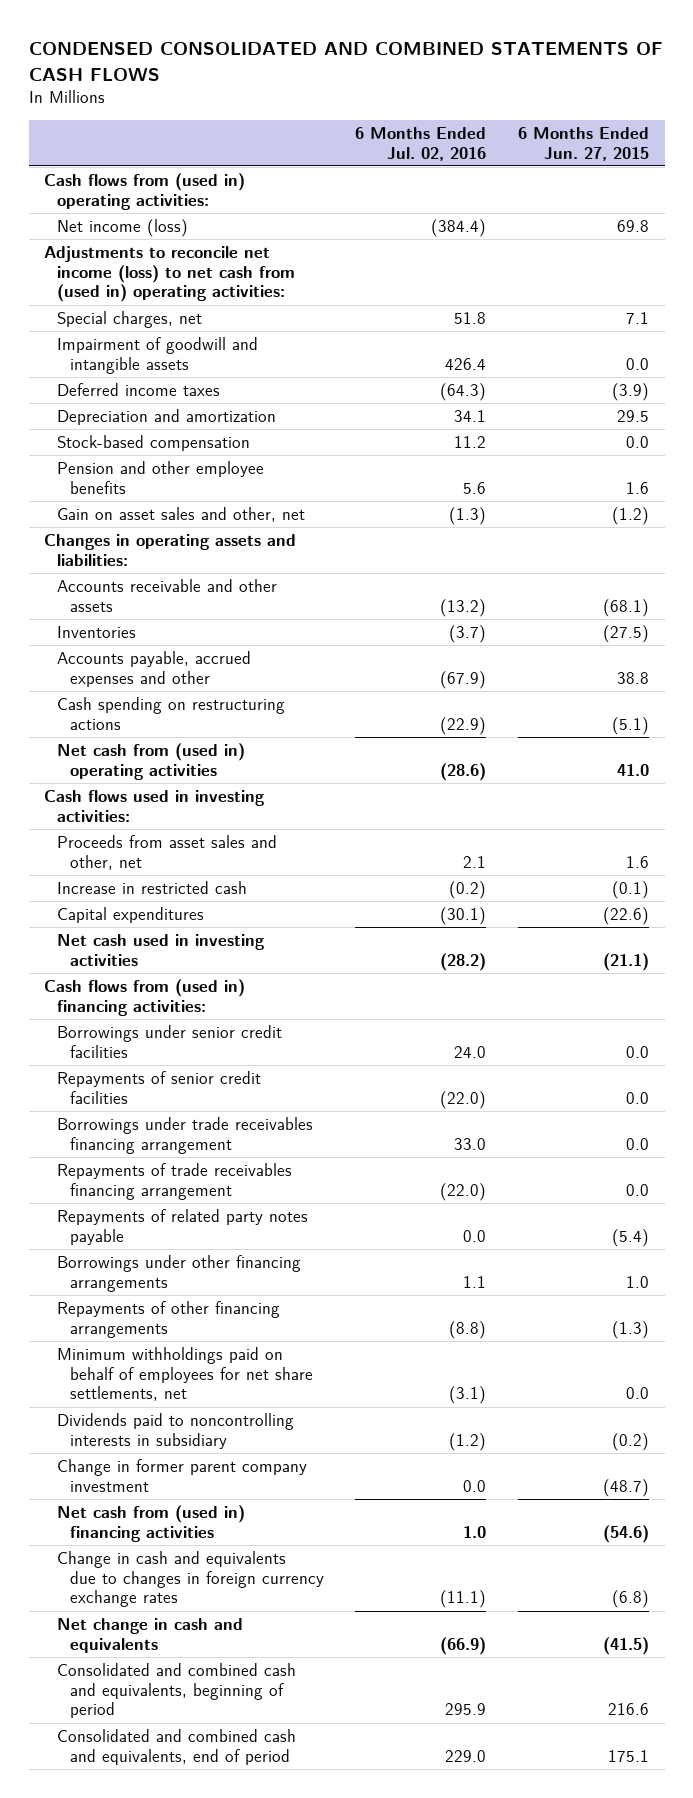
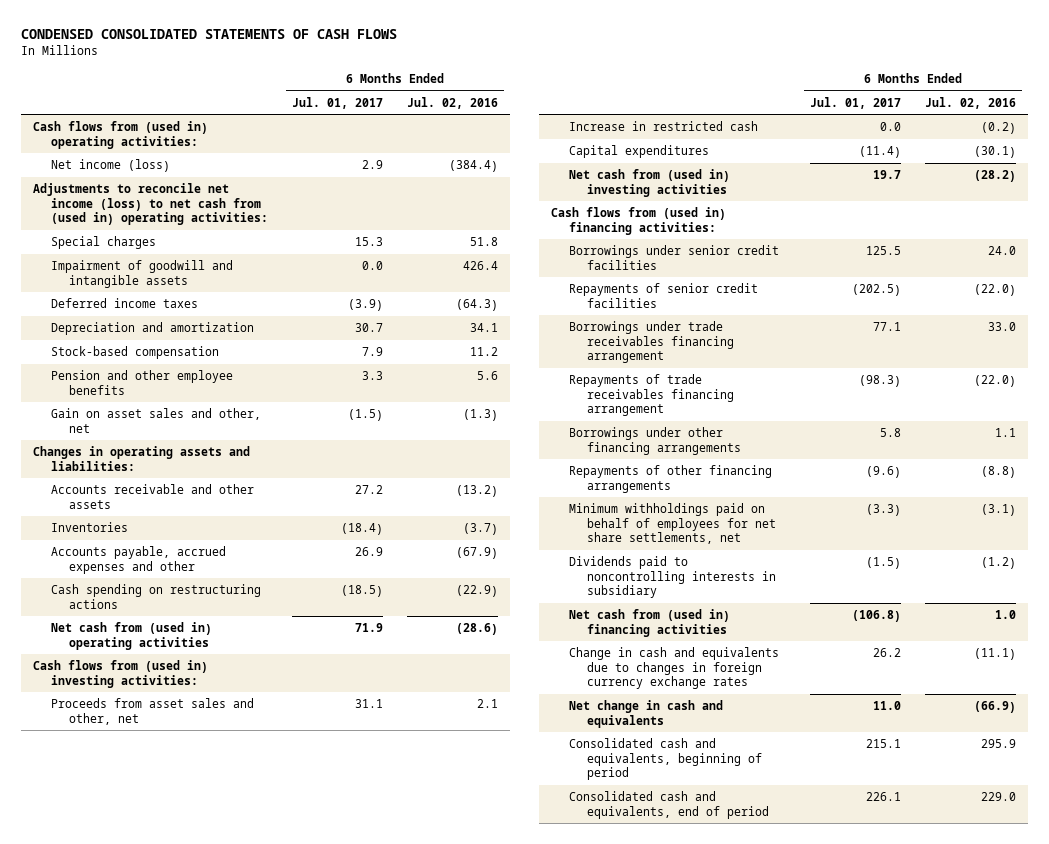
- CONDENSED CONSOLIDATED AND COMBINED STATEMENTS OF CASH FLOWS
+ CONDENSED CONSOLIDATED STATEMENTS OF CASH FLOWS
- | 6 Months Ended Jul. 02, 2016 | 6 Months Ended Jun. 27, 2015
+ | 6 Months Ended Jul. 01, 2017 | 6 Months Ended Jul. 02, 2016
- Special charges, net | 51.8 | 7.1
+ Special charges | 15.3 | 51.8
- Cash flows used in investing activities:
+ Cash flows from (used in) investing activities:
- Net cash used in investing activities | (28.2) | (21.1)
+ Net cash from (used in) investing activities | 19.7 | (28.2)
- Repayments of related party notes payable | 0.0 | (5.4)
- Change in former parent company investment | 0.0 | (48.7)
- Consolidated and combined cash and equivalents, beginning of period | 295.9 | 216.6
- Consolidated and combined cash and equivalents, end of period | 229.0 | 175.1
+ Consolidated cash and equivalents, beginning of period | 215.1 | 295.9
+ Consolidated cash and equivalents, end of period | 226.1 | 229.0

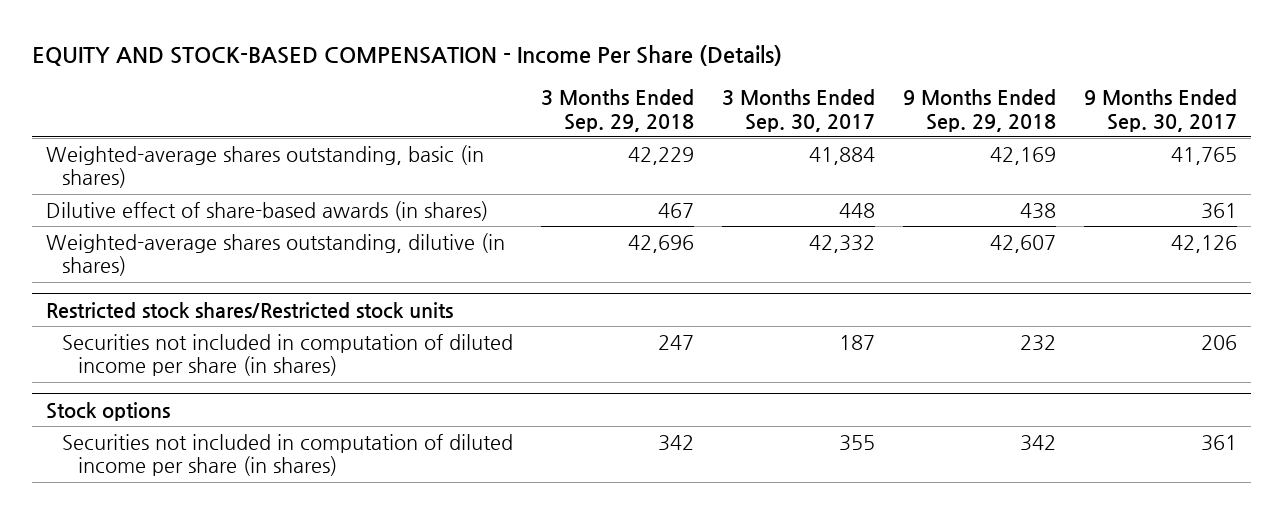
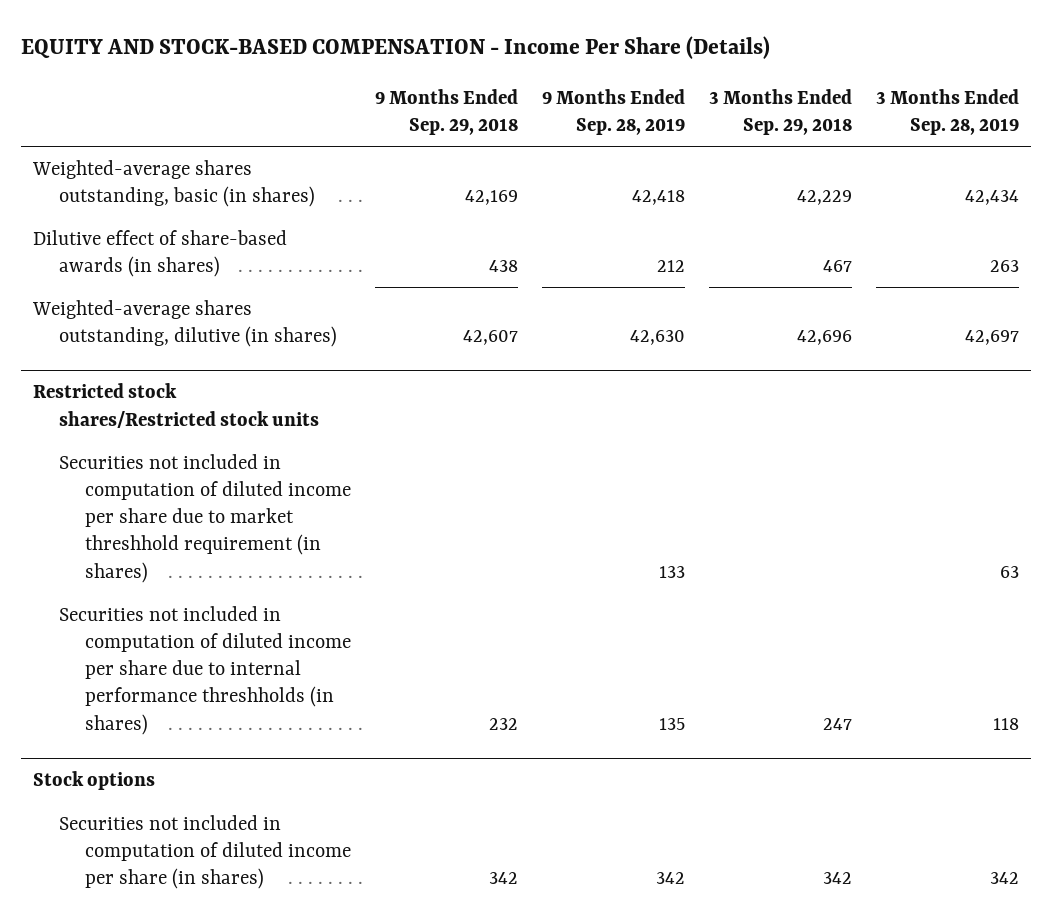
- | 3 Months Ended Sep. 29, 2018 | 3 Months Ended Sep. 30, 2017 | 9 Months Ended Sep. 29, 2018 | 9 Months Ended Sep. 30, 2017
+ | 9 Months Ended Sep. 29, 2018 | 9 Months Ended Sep. 28, 2019 | 3 Months Ended Sep. 29, 2018 | 3 Months Ended Sep. 28, 2019
@ Restricted stock shares/Restricted stock units
- Securities not included in computation of diluted income per share (in shares) | 247 | 187 | 232 | 206
+ Securities not included in computation of diluted income per share due to market threshhold requirement (in shares) | | 133 | | 63
+ Securities not included in computation of diluted income per share due to internal performance threshholds (in shares) | 232 | 135 | 247 | 118

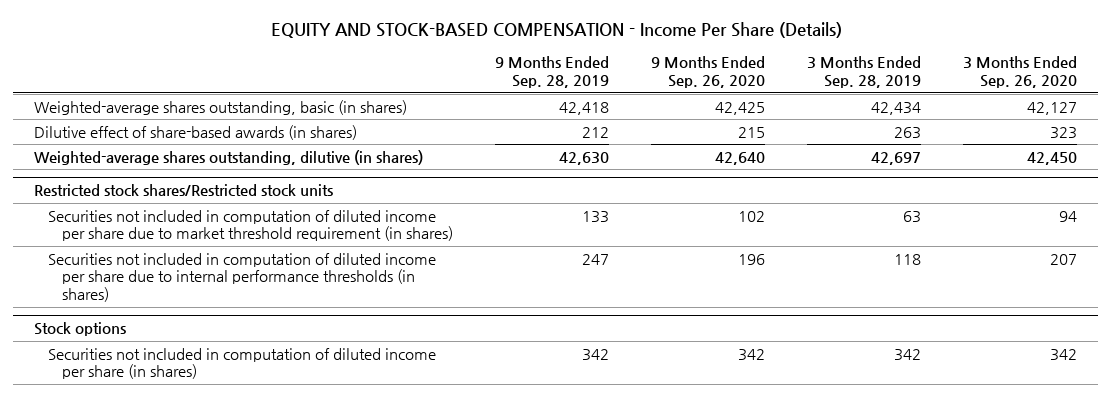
- | 9 Months Ended Sep. 29, 2018 | 9 Months Ended Sep. 28, 2019 | 3 Months Ended Sep. 29, 2018 | 3 Months Ended Sep. 28, 2019
+ | 9 Months Ended Sep. 28, 2019 | 9 Months Ended Sep. 26, 2020 | 3 Months Ended Sep. 28, 2019 | 3 Months Ended Sep. 26, 2020
@ Restricted stock shares/Restricted stock units
- Securities not included in computation of diluted income per share due to market threshhold requirement (in shares) | | 133 | | 63
- Securities not included in computation of diluted income per share due to internal performance threshholds (in shares) | 232 | 135 | 247 | 118
+ Securities not included in computation of diluted income per share due to market threshold requirement (in shares) | 133 | 102 | 63 | 94
+ Securities not included in computation of diluted income per share due to internal performance thresholds (in shares) | 247 | 196 | 118 | 207

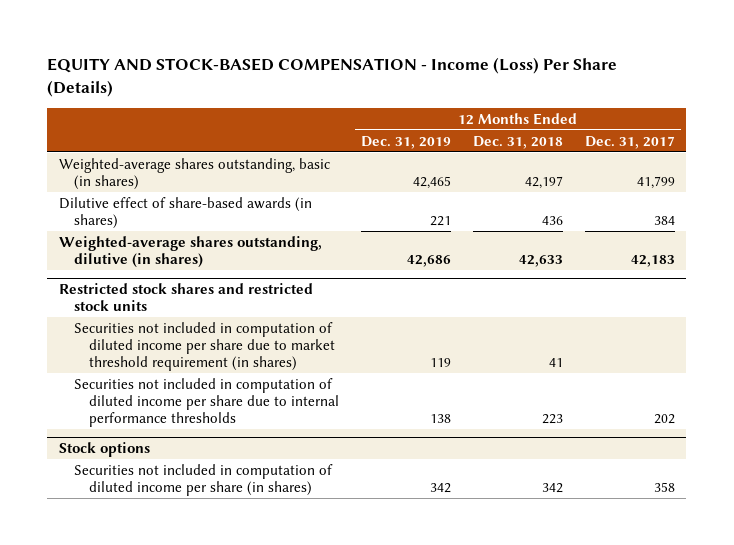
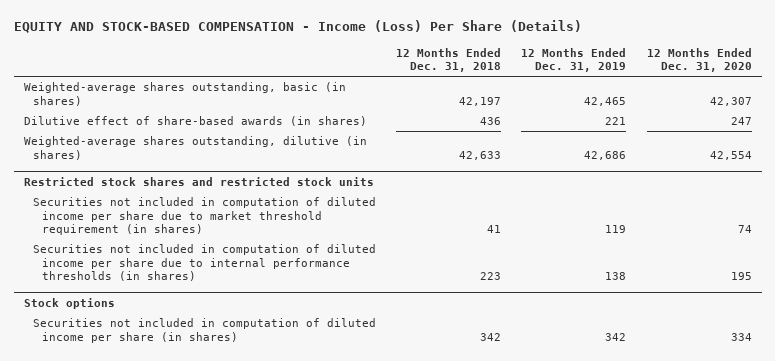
- | 12 Months Ended Dec. 31, 2019 | 12 Months Ended Dec. 31, 2018 | 12 Months Ended Dec. 31, 2017
+ | 12 Months Ended Dec. 31, 2018 | 12 Months Ended Dec. 31, 2019 | 12 Months Ended Dec. 31, 2020
@ Restricted stock shares and restricted stock units
- Securities not included in computation of diluted income per share due to internal performance thresholds | 138 | 223 | 202
+ Securities not included in computation of diluted income per share due to internal performance thresholds (in shares) | 223 | 138 | 195

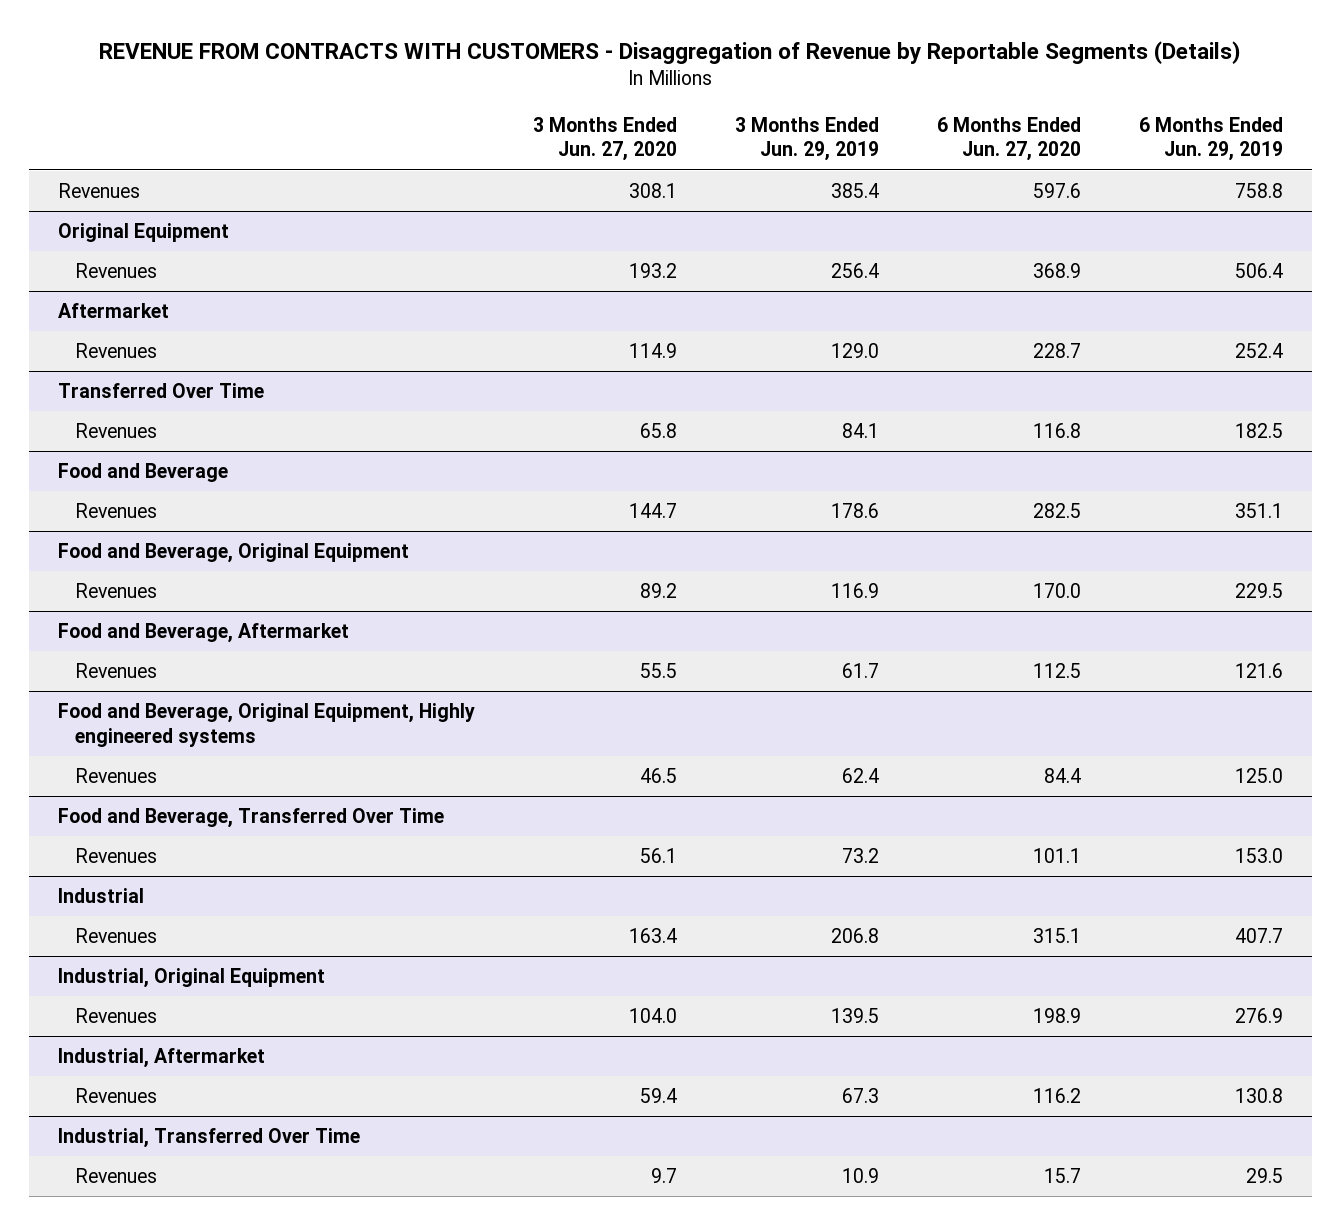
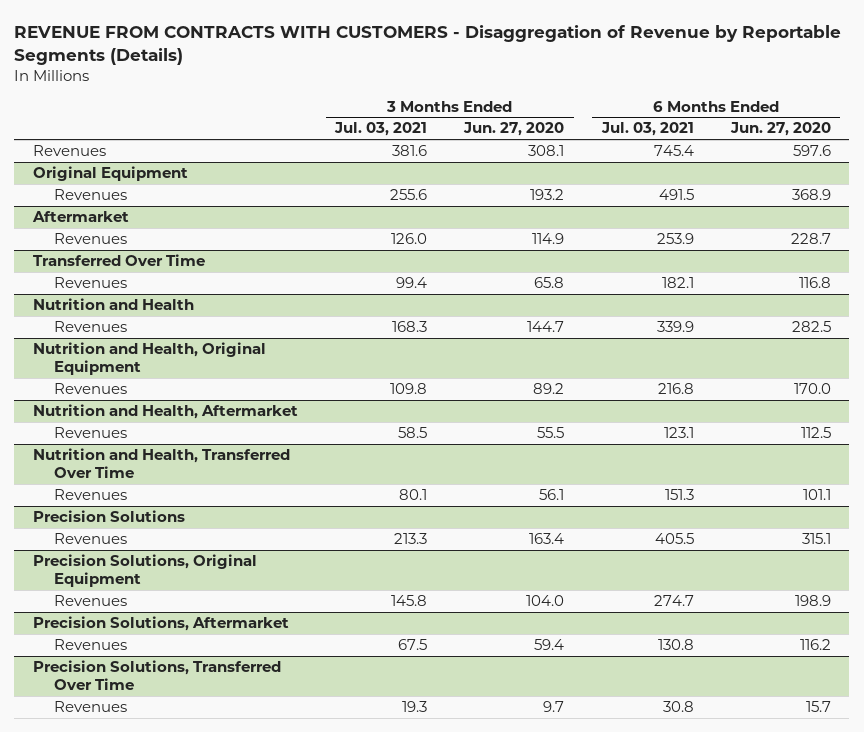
- | 3 Months Ended Jun. 27, 2020 | 3 Months Ended Jun. 29, 2019 | 6 Months Ended Jun. 27, 2020 | 6 Months Ended Jun. 29, 2019
+ | 3 Months Ended Jul. 03, 2021 | 3 Months Ended Jun. 27, 2020 | 6 Months Ended Jul. 03, 2021 | 6 Months Ended Jun. 27, 2020
- Food and Beverage
+ Nutrition and Health
- Food and Beverage, Original Equipment
+ Nutrition and Health, Original Equipment
- Food and Beverage, Aftermarket
+ Nutrition and Health, Aftermarket
- Food and Beverage, Original Equipment, Highly engineered systems
- Revenues | 46.5 | 62.4 | 84.4 | 125.0
- Food and Beverage, Transferred Over Time
+ Nutrition and Health, Transferred Over Time
- Industrial
+ Precision Solutions
- Industrial, Original Equipment
+ Precision Solutions, Original Equipment
- Industrial, Aftermarket
+ Precision Solutions, Aftermarket
- Industrial, Transferred Over Time
+ Precision Solutions, Transferred Over Time

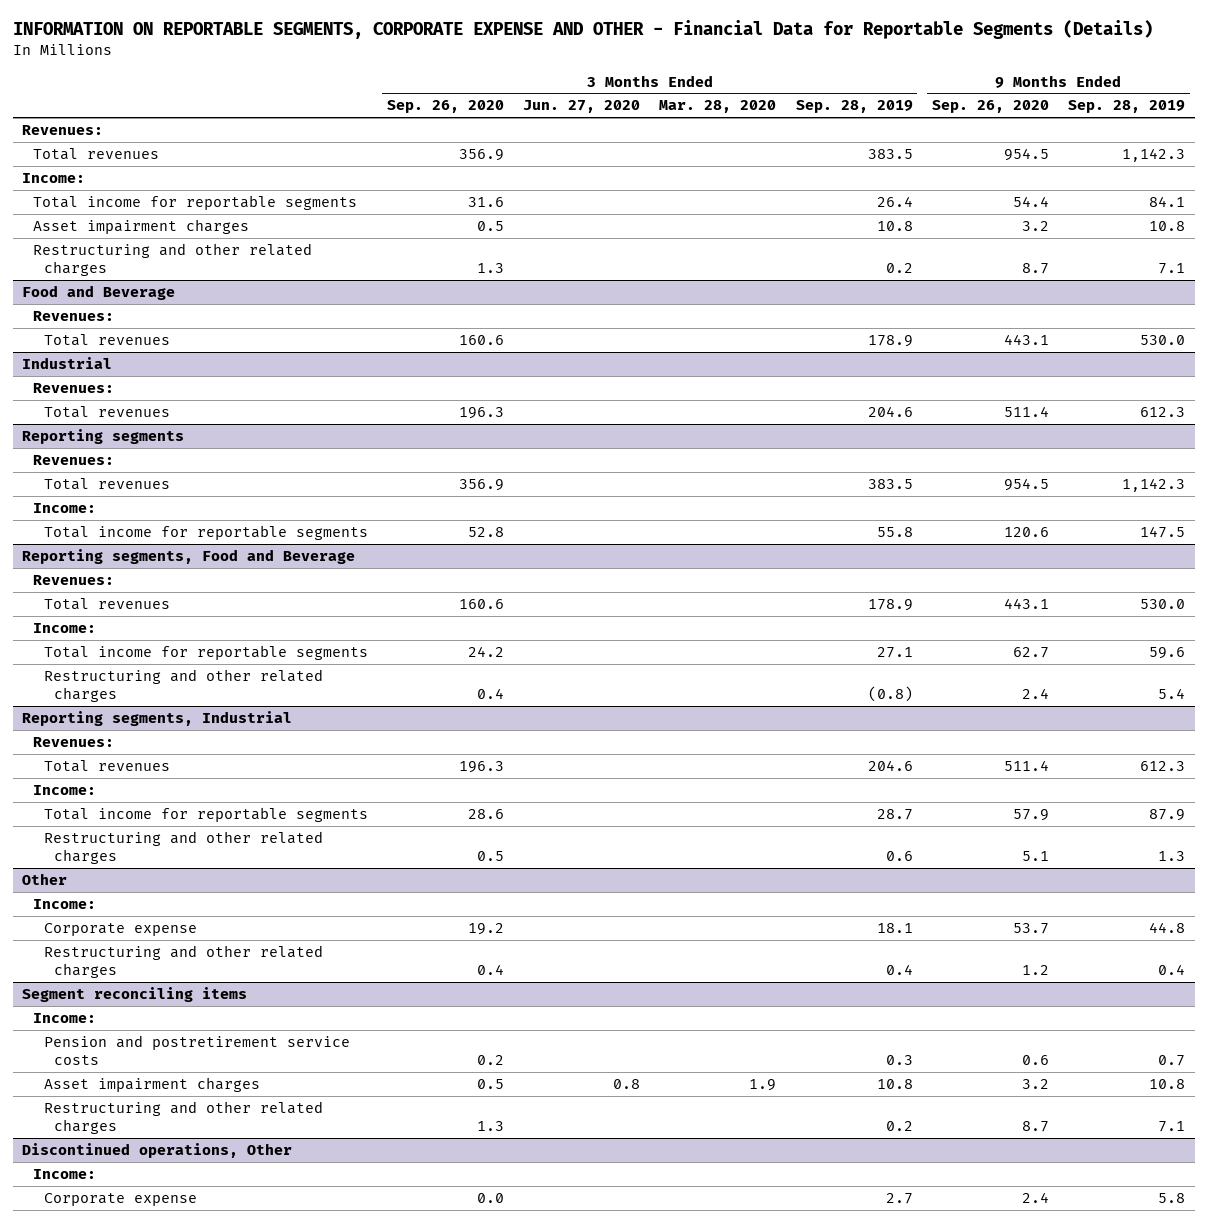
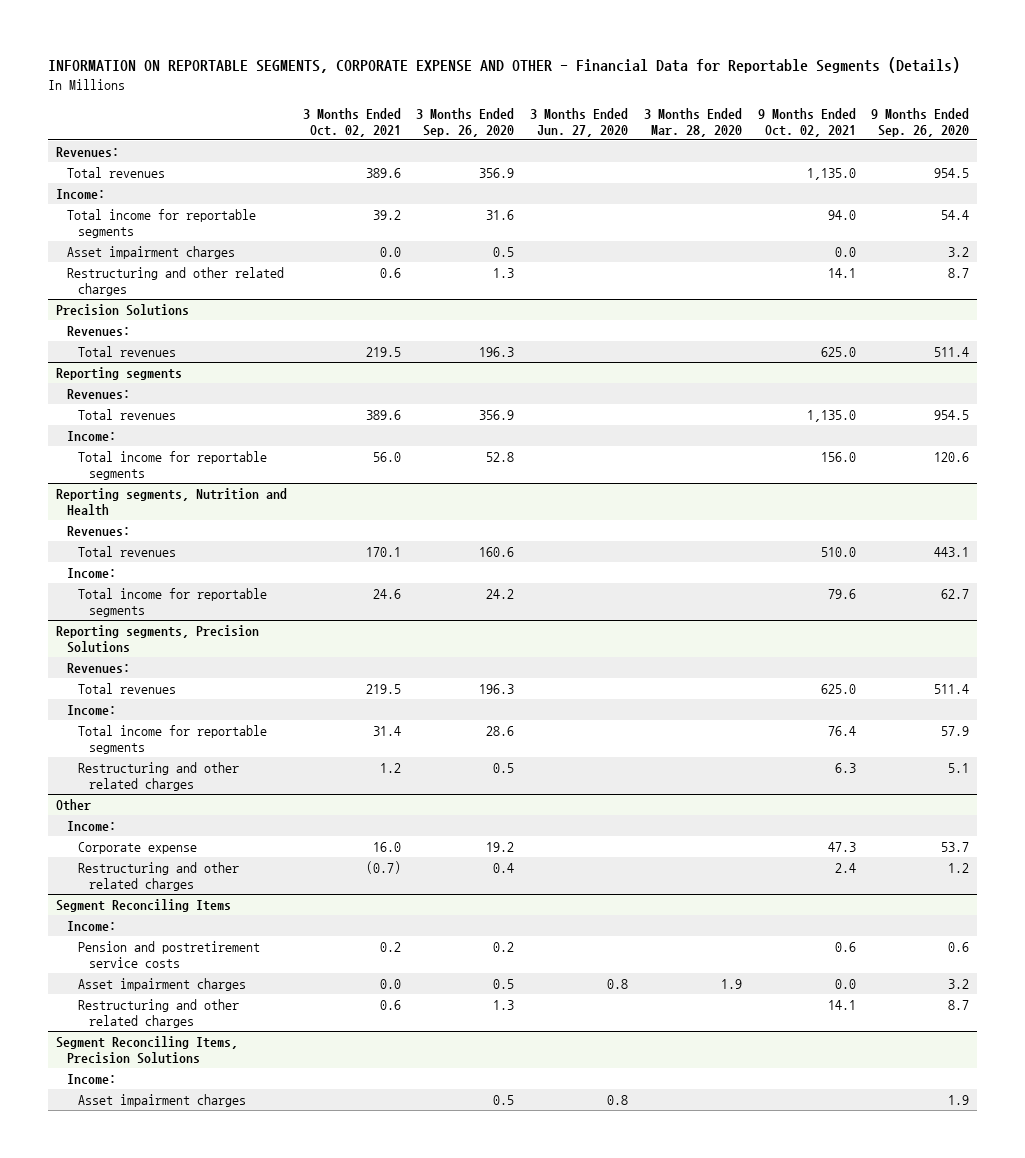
- | 3 Months Ended Sep. 26, 2020 | 3 Months Ended Jun. 27, 2020 | 3 Months Ended Mar. 28, 2020 | 3 Months Ended Sep. 28, 2019 | 9 Months Ended Sep. 26, 2020 | 9 Months Ended Sep. 28, 2019
+ | 3 Months Ended Oct. 02, 2021 | 3 Months Ended Sep. 26, 2020 | 3 Months Ended Jun. 27, 2020 | 3 Months Ended Mar. 28, 2020 | 9 Months Ended Oct. 02, 2021 | 9 Months Ended Sep. 26, 2020
- Food and Beverage
- Revenues:
- Total revenues | 160.6 | | | 178.9 | 443.1 | 530.0
- Industrial
+ Precision Solutions
- Reporting segments, Food and Beverage
+ Reporting segments, Nutrition and Health
- Restructuring and other related charges | 0.4 | | | (0.8) | 2.4 | 5.4
- Reporting segments, Industrial
+ Reporting segments, Precision Solutions
- Segment reconciling items
+ Segment Reconciling Items
- Discontinued operations, Other
+ Segment Reconciling Items, Precision Solutions
- Corporate expense | 0.0 | | | 2.7 | 2.4 | 5.8
+ Asset impairment charges | | 0.5 | 0.8 | | | 1.9

